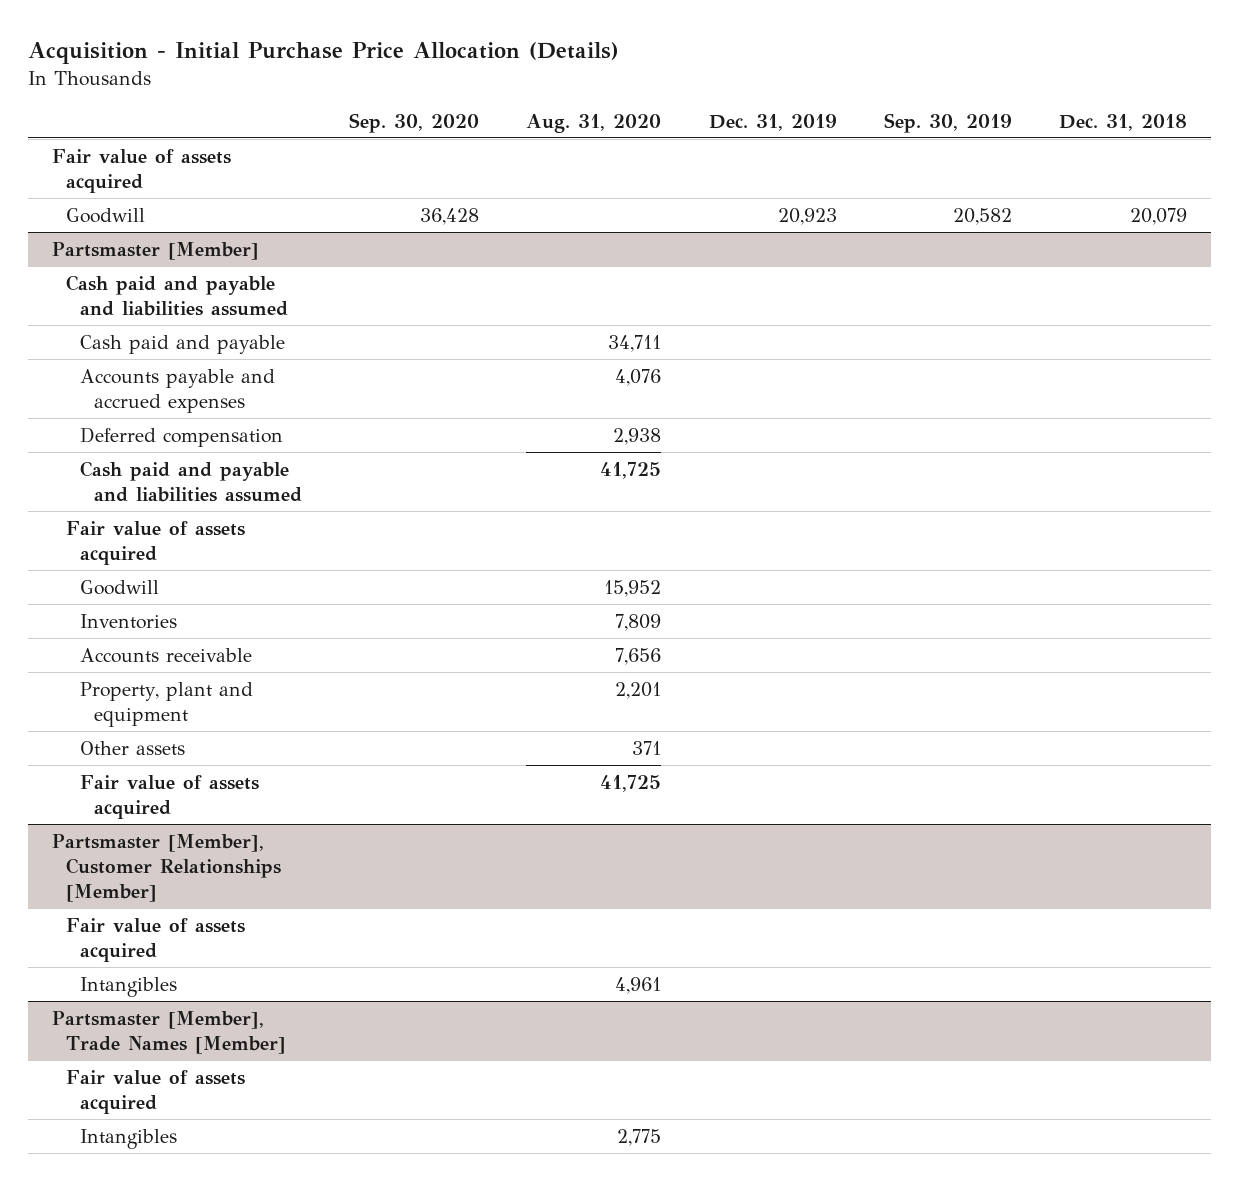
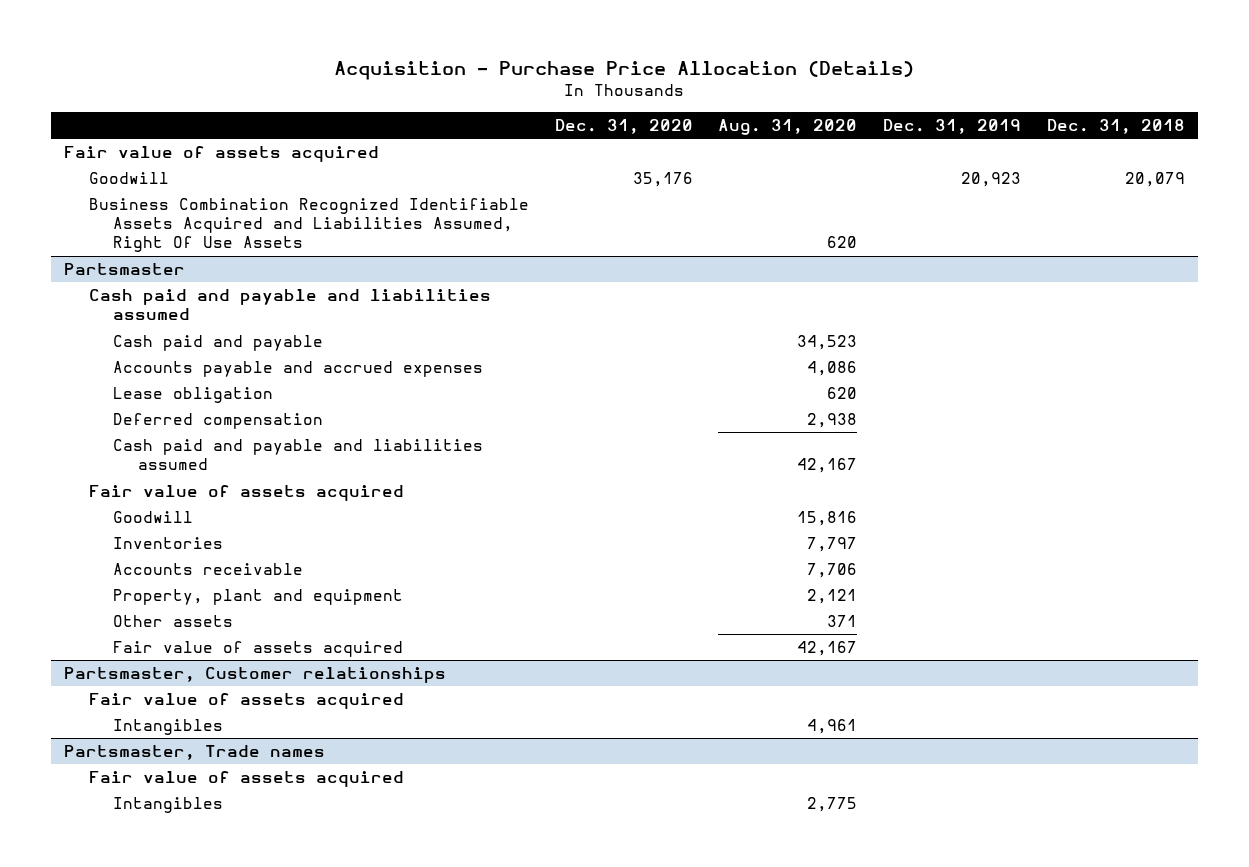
- Acquisition - Initial Purchase Price Allocation (Details)
+ Acquisition - Purchase Price Allocation (Details)
- | Sep. 30, 2020 | Aug. 31, 2020 | Dec. 31, 2019 | Sep. 30, 2019 | Dec. 31, 2018
+ | Dec. 31, 2020 | Aug. 31, 2020 | Dec. 31, 2019 | Dec. 31, 2018
- Partsmaster [Member]
+ Business Combination Recognized Identifiable Assets Acquired and Liabilities Assumed, Right Of Use Assets | | 620 | |
+ Partsmaster
- Cash paid and payable | | 34,711 | | |
- Accounts payable and accrued expenses | | 4,076 | | |
+ Cash paid and payable | | 34,523 | |
+ Accounts payable and accrued expenses | | 4,086 | |
+ Lease obligation | | 620 | |
- Cash paid and payable and liabilities assumed | | 41,725 | | |
+ Cash paid and payable and liabilities assumed | | 42,167 | |
- Goodwill | | 15,952 | | |
- Inventories | | 7,809 | | |
- Accounts receivable | | 7,656 | | |
- Property, plant and equipment | | 2,201 | | |
+ Goodwill | | 15,816 | |
+ Inventories | | 7,797 | |
+ Accounts receivable | | 7,706 | |
+ Property, plant and equipment | | 2,121 | |
- Fair value of assets acquired | | 41,725 | | |
- Partsmaster [Member], Customer Relationships [Member]
+ Fair value of assets acquired | | 42,167 | |
+ Partsmaster, Customer relationships
- Partsmaster [Member], Trade Names [Member]
+ Partsmaster, Trade names

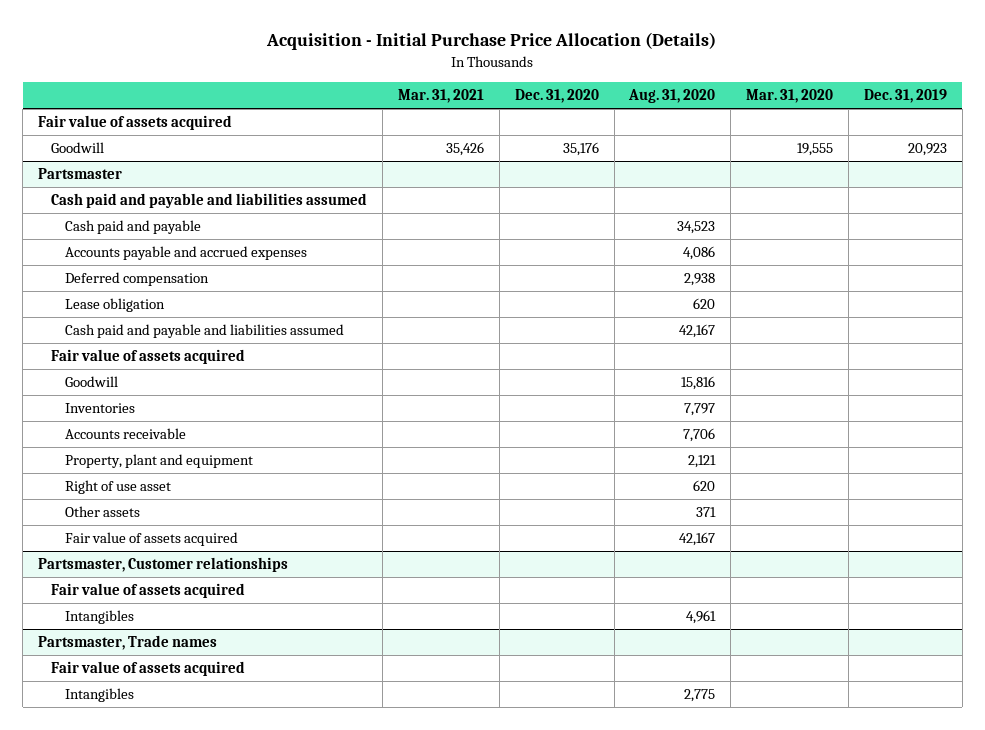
- Acquisition - Purchase Price Allocation (Details)
+ Acquisition - Initial Purchase Price Allocation (Details)
- | Dec. 31, 2020 | Aug. 31, 2020 | Dec. 31, 2019 | Dec. 31, 2018
+ | Mar. 31, 2021 | Dec. 31, 2020 | Aug. 31, 2020 | Mar. 31, 2020 | Dec. 31, 2019
- Business Combination Recognized Identifiable Assets Acquired and Liabilities Assumed, Right Of Use Assets | | 620 | |
@ Partsmaster
moved down: Lease obligation | | | 620 | |
+ Right of use asset | | | 620 | |

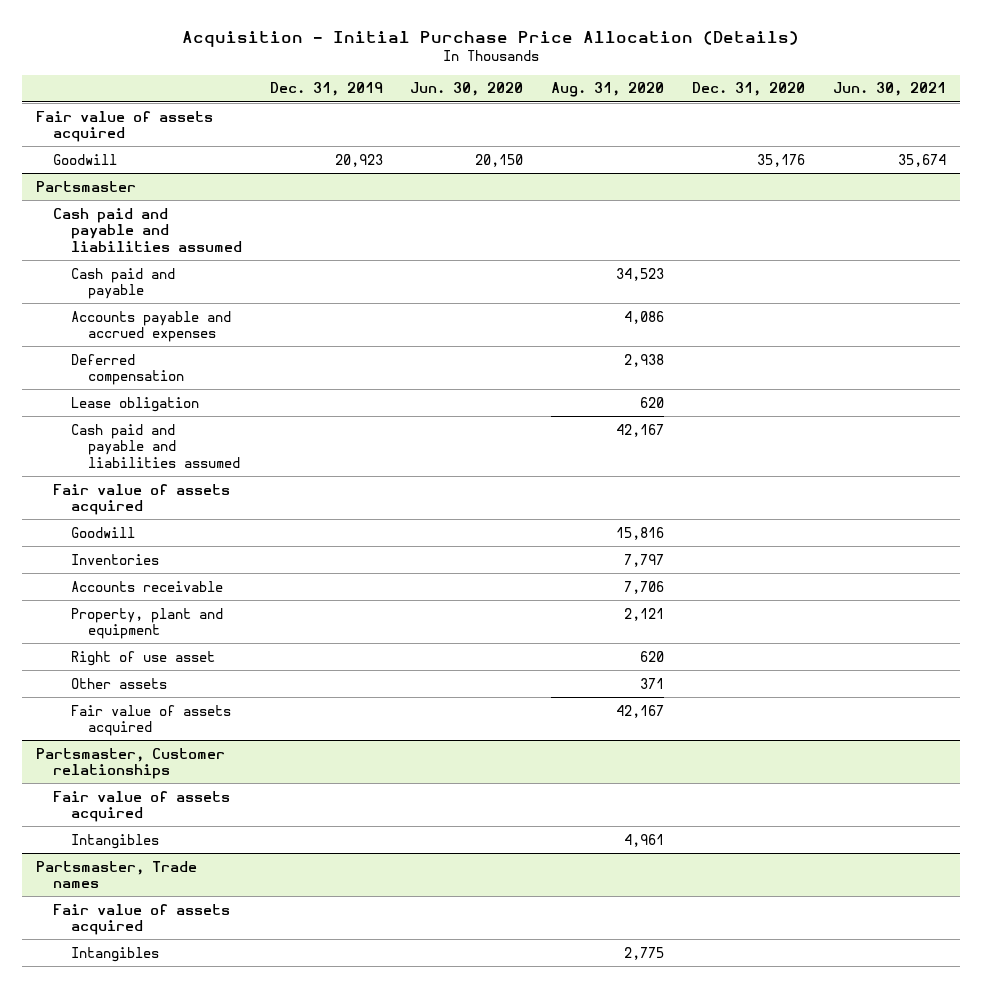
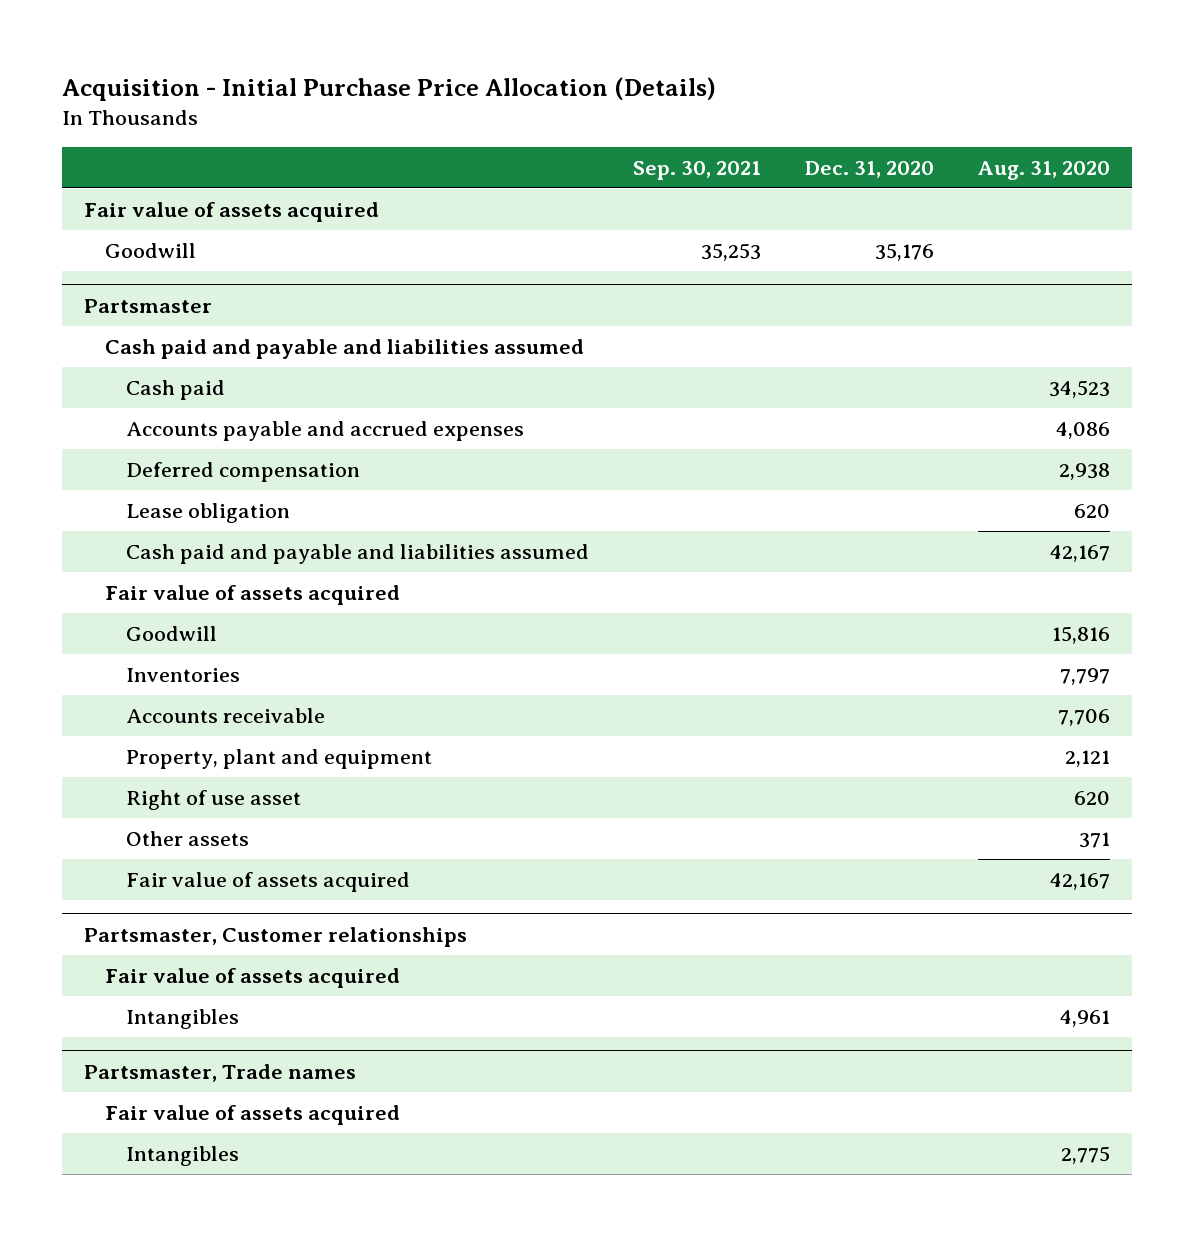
- | Dec. 31, 2019 | Jun. 30, 2020 | Aug. 31, 2020 | Dec. 31, 2020 | Jun. 30, 2021
+ | Sep. 30, 2021 | Dec. 31, 2020 | Aug. 31, 2020
@ Partsmaster
- Cash paid and payable | | | 34,523 | |
+ Cash paid | | | 34,523

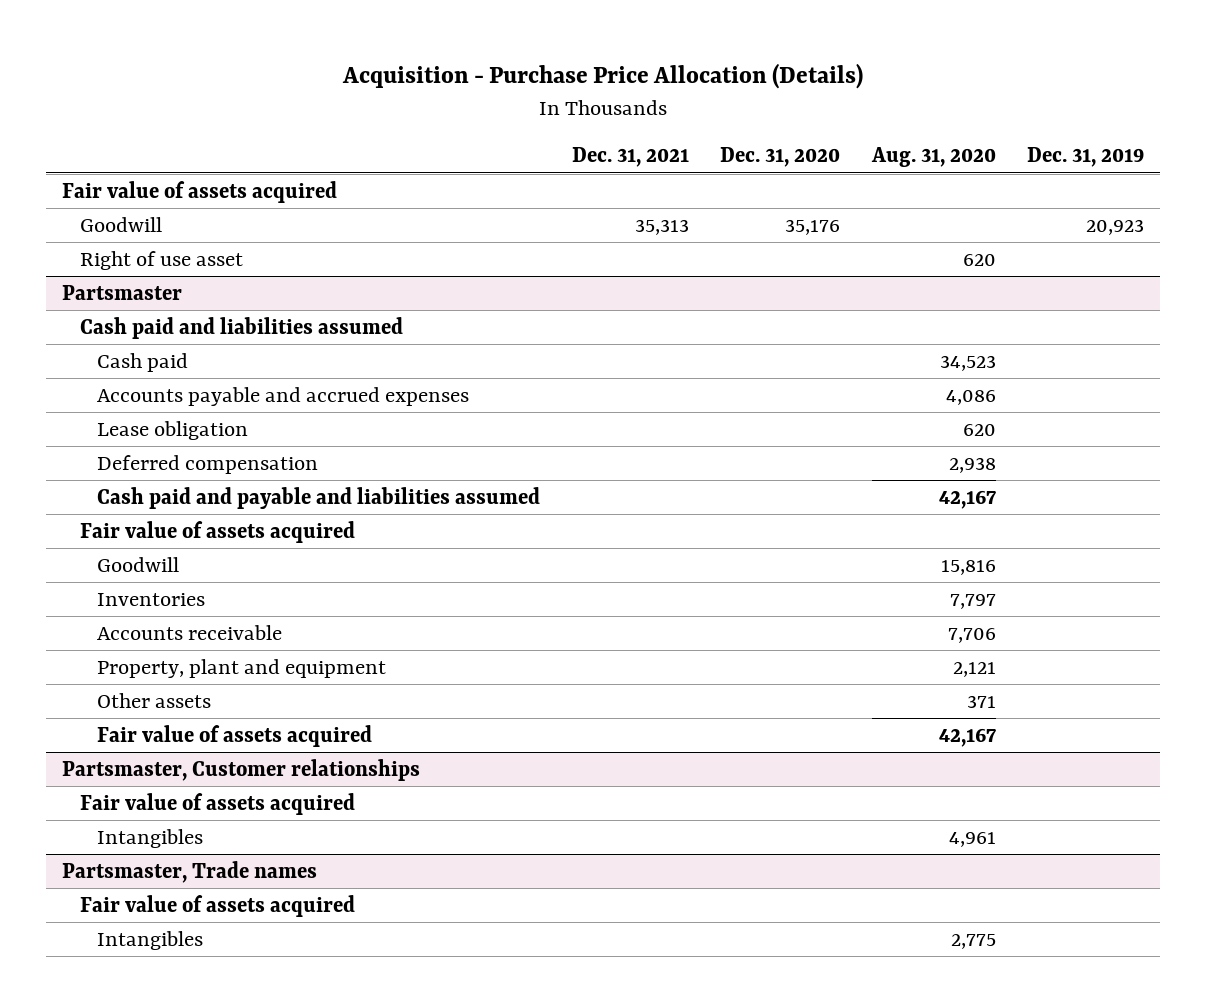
- Acquisition - Initial Purchase Price Allocation (Details)
+ Acquisition - Purchase Price Allocation (Details)
- | Sep. 30, 2021 | Dec. 31, 2020 | Aug. 31, 2020
+ | Dec. 31, 2021 | Dec. 31, 2020 | Aug. 31, 2020 | Dec. 31, 2019
+ Right of use asset | | | 620 |
@ Partsmaster
- Cash paid and payable and liabilities assumed
+ Cash paid and liabilities assumed
moved down: Deferred compensation | | | 2,938 |
- Right of use asset | | | 620

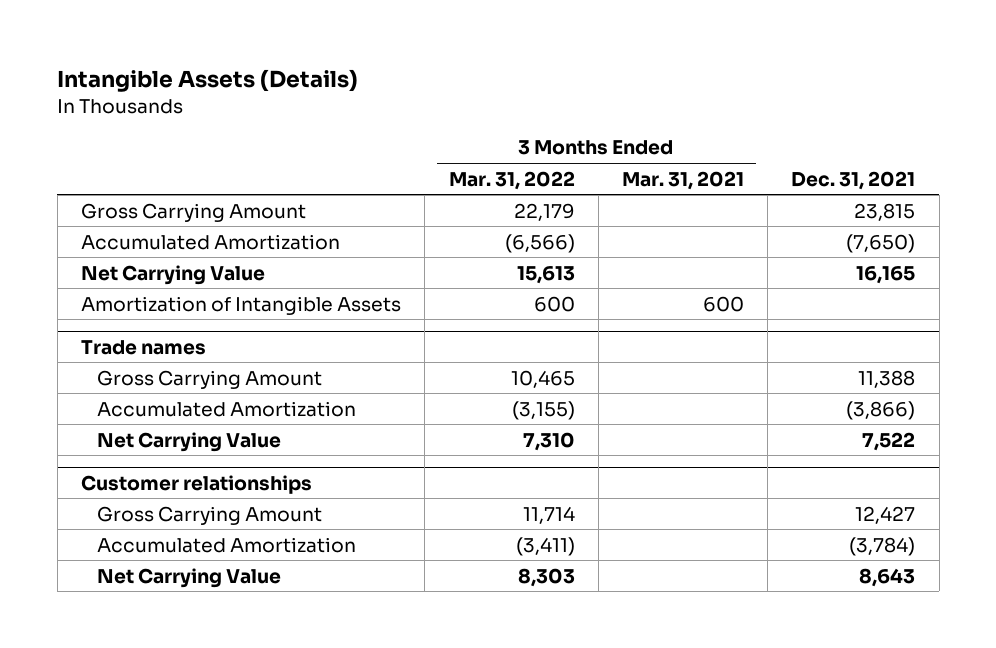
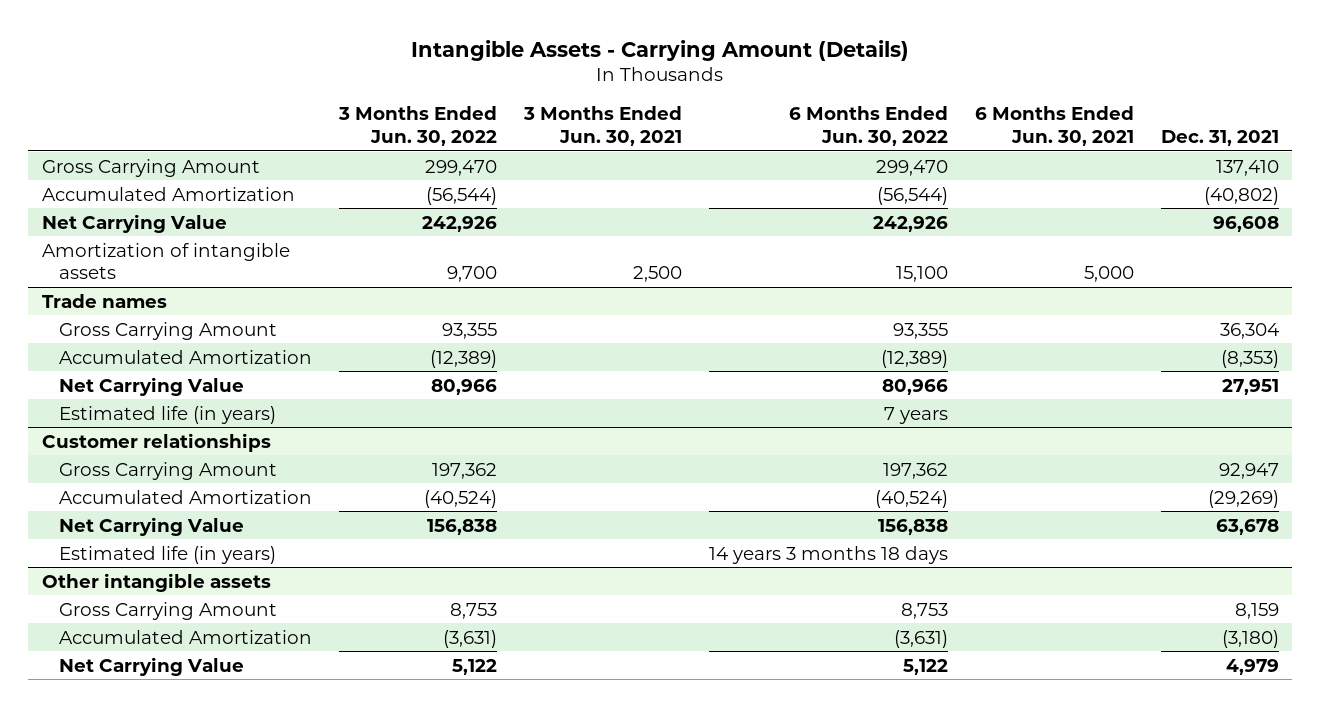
- Intangible Assets (Details)
+ Intangible Assets - Carrying Amount (Details)
- | 3 Months Ended Mar. 31, 2022 | 3 Months Ended Mar. 31, 2021 | Dec. 31, 2021
+ | 3 Months Ended Jun. 30, 2022 | 3 Months Ended Jun. 30, 2021 | 6 Months Ended Jun. 30, 2022 | 6 Months Ended Jun. 30, 2021 | Dec. 31, 2021
- Gross Carrying Amount | 22,179 | | 23,815
- Accumulated Amortization | (6,566) | | (7,650)
- Net Carrying Value | 15,613 | | 16,165
- Amortization of Intangible Assets | 600 | 600 |
+ Gross Carrying Amount | 299,470 | | 299,470 | | 137,410
+ Accumulated Amortization | (56,544) | | (56,544) | | (40,802)
+ Net Carrying Value | 242,926 | | 242,926 | | 96,608
+ Amortization of intangible assets | 9,700 | 2,500 | 15,100 | 5,000 |
@ Trade names
- Gross Carrying Amount | 10,465 | | 11,388
- Accumulated Amortization | (3,155) | | (3,866)
- Net Carrying Value | 7,310 | | 7,522
+ Gross Carrying Amount | 93,355 | | 93,355 | | 36,304
+ Accumulated Amortization | (12,389) | | (12,389) | | (8,353)
+ Net Carrying Value | 80,966 | | 80,966 | | 27,951
+ Estimated life (in years) | | | 7 years | |
@ Customer relationships
- Gross Carrying Amount | 11,714 | | 12,427
- Accumulated Amortization | (3,411) | | (3,784)
- Net Carrying Value | 8,303 | | 8,643
+ Gross Carrying Amount | 197,362 | | 197,362 | | 92,947
+ Accumulated Amortization | (40,524) | | (40,524) | | (29,269)
+ Net Carrying Value | 156,838 | | 156,838 | | 63,678
+ Estimated life (in years) | | | 14 years 3 months 18 days | |
+ Other intangible assets
+ Gross Carrying Amount | 8,753 | | 8,753 | | 8,159
+ Accumulated Amortization | (3,631) | | (3,631) | | (3,180)
+ Net Carrying Value | 5,122 | | 5,122 | | 4,979

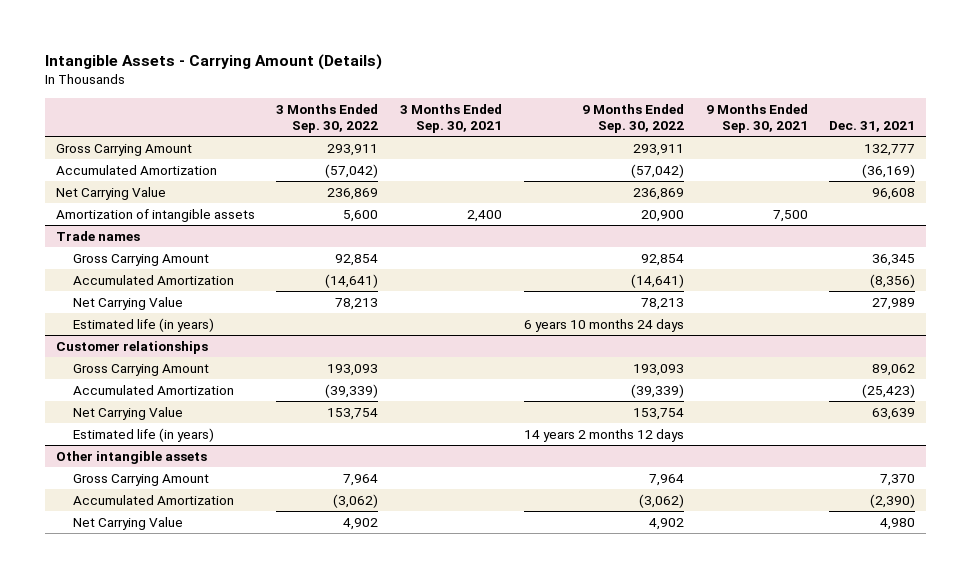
- | 3 Months Ended Jun. 30, 2022 | 3 Months Ended Jun. 30, 2021 | 6 Months Ended Jun. 30, 2022 | 6 Months Ended Jun. 30, 2021 | Dec. 31, 2021
+ | 3 Months Ended Sep. 30, 2022 | 3 Months Ended Sep. 30, 2021 | 9 Months Ended Sep. 30, 2022 | 9 Months Ended Sep. 30, 2021 | Dec. 31, 2021
- Gross Carrying Amount | 299,470 | | 299,470 | | 137,410
- Accumulated Amortization | (56,544) | | (56,544) | | (40,802)
+ Gross Carrying Amount | 293,911 | | 293,911 | | 132,777
+ Accumulated Amortization | (57,042) | | (57,042) | | (36,169)
@ Trade names
- Gross Carrying Amount | 93,355 | | 93,355 | | 36,304
- Accumulated Amortization | (12,389) | | (12,389) | | (8,353)
- Net Carrying Value | 80,966 | | 80,966 | | 27,951
+ Gross Carrying Amount | 92,854 | | 92,854 | | 36,345
+ Accumulated Amortization | (14,641) | | (14,641) | | (8,356)
+ Net Carrying Value | 78,213 | | 78,213 | | 27,989
@ Customer relationships
- Gross Carrying Amount | 197,362 | | 197,362 | | 92,947
- Accumulated Amortization | (40,524) | | (40,524) | | (29,269)
- Net Carrying Value | 156,838 | | 156,838 | | 63,678
+ Gross Carrying Amount | 193,093 | | 193,093 | | 89,062
+ Accumulated Amortization | (39,339) | | (39,339) | | (25,423)
+ Net Carrying Value | 153,754 | | 153,754 | | 63,639
@ Other intangible assets
- Gross Carrying Amount | 8,753 | | 8,753 | | 8,159
- Accumulated Amortization | (3,631) | | (3,631) | | (3,180)
- Net Carrying Value | 5,122 | | 5,122 | | 4,979
+ Gross Carrying Amount | 7,964 | | 7,964 | | 7,370
+ Accumulated Amortization | (3,062) | | (3,062) | | (2,390)
+ Net Carrying Value | 4,902 | | 4,902 | | 4,980

